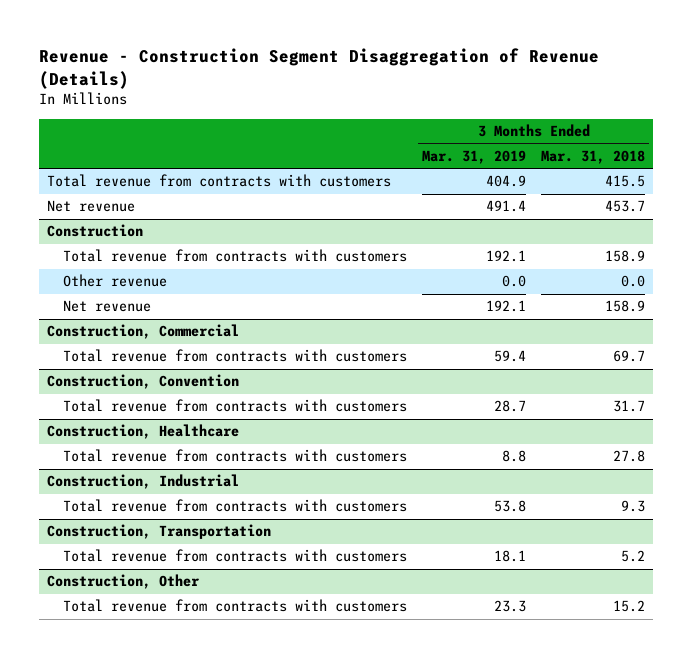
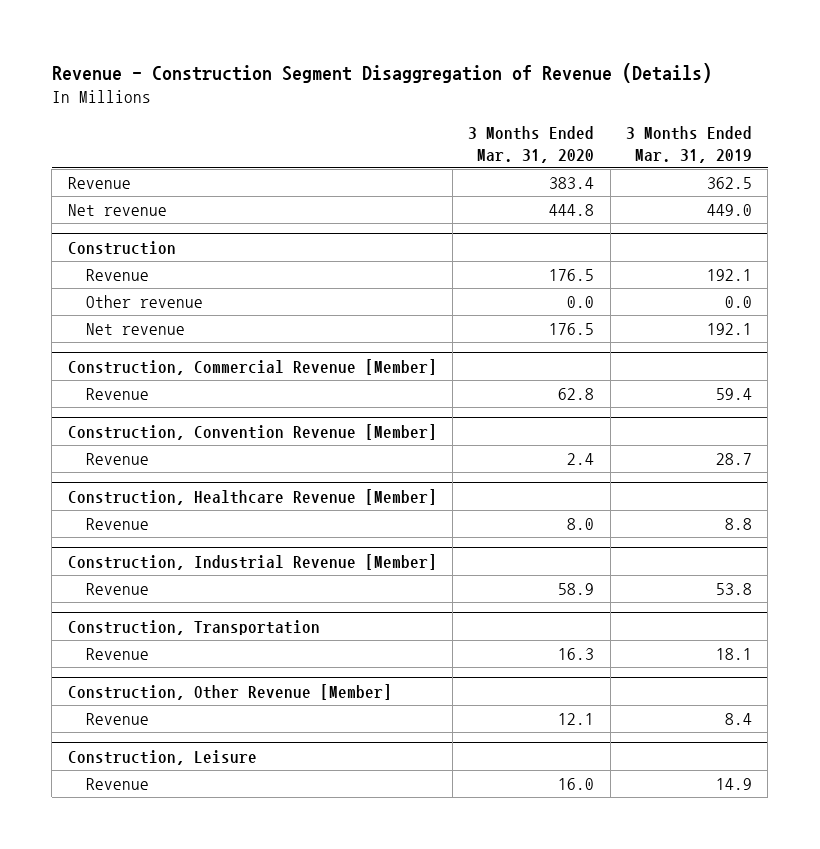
- | 3 Months Ended Mar. 31, 2019 | 3 Months Ended Mar. 31, 2018
+ | 3 Months Ended Mar. 31, 2020 | 3 Months Ended Mar. 31, 2019
- Total revenue from contracts with customers | 404.9 | 415.5
- Net revenue | 491.4 | 453.7
+ Revenue | 383.4 | 362.5
+ Net revenue | 444.8 | 449.0
@ Construction
- Total revenue from contracts with customers | 192.1 | 158.9
+ Revenue | 176.5 | 192.1
- Construction, Commercial
- Total revenue from contracts with customers | 59.4 | 69.7
- Construction, Convention
- Total revenue from contracts with customers | 28.7 | 31.7
- Construction, Healthcare
- Total revenue from contracts with customers | 8.8 | 27.8
- Construction, Industrial
- Total revenue from contracts with customers | 53.8 | 9.3
+ Construction, Commercial Revenue [Member]
+ Revenue | 62.8 | 59.4
+ Construction, Convention Revenue [Member]
+ Revenue | 2.4 | 28.7
+ Construction, Healthcare Revenue [Member]
+ Revenue | 8.0 | 8.8
+ Construction, Industrial Revenue [Member]
+ Revenue | 58.9 | 53.8
@ Construction, Transportation
- Total revenue from contracts with customers | 18.1 | 5.2
- Construction, Other
- Total revenue from contracts with customers | 23.3 | 15.2
@ Construction, Transportation
+ Revenue | 16.3 | 18.1
+ Construction, Other Revenue [Member]
+ Revenue | 12.1 | 8.4
+ Construction, Leisure
+ Revenue | 16.0 | 14.9

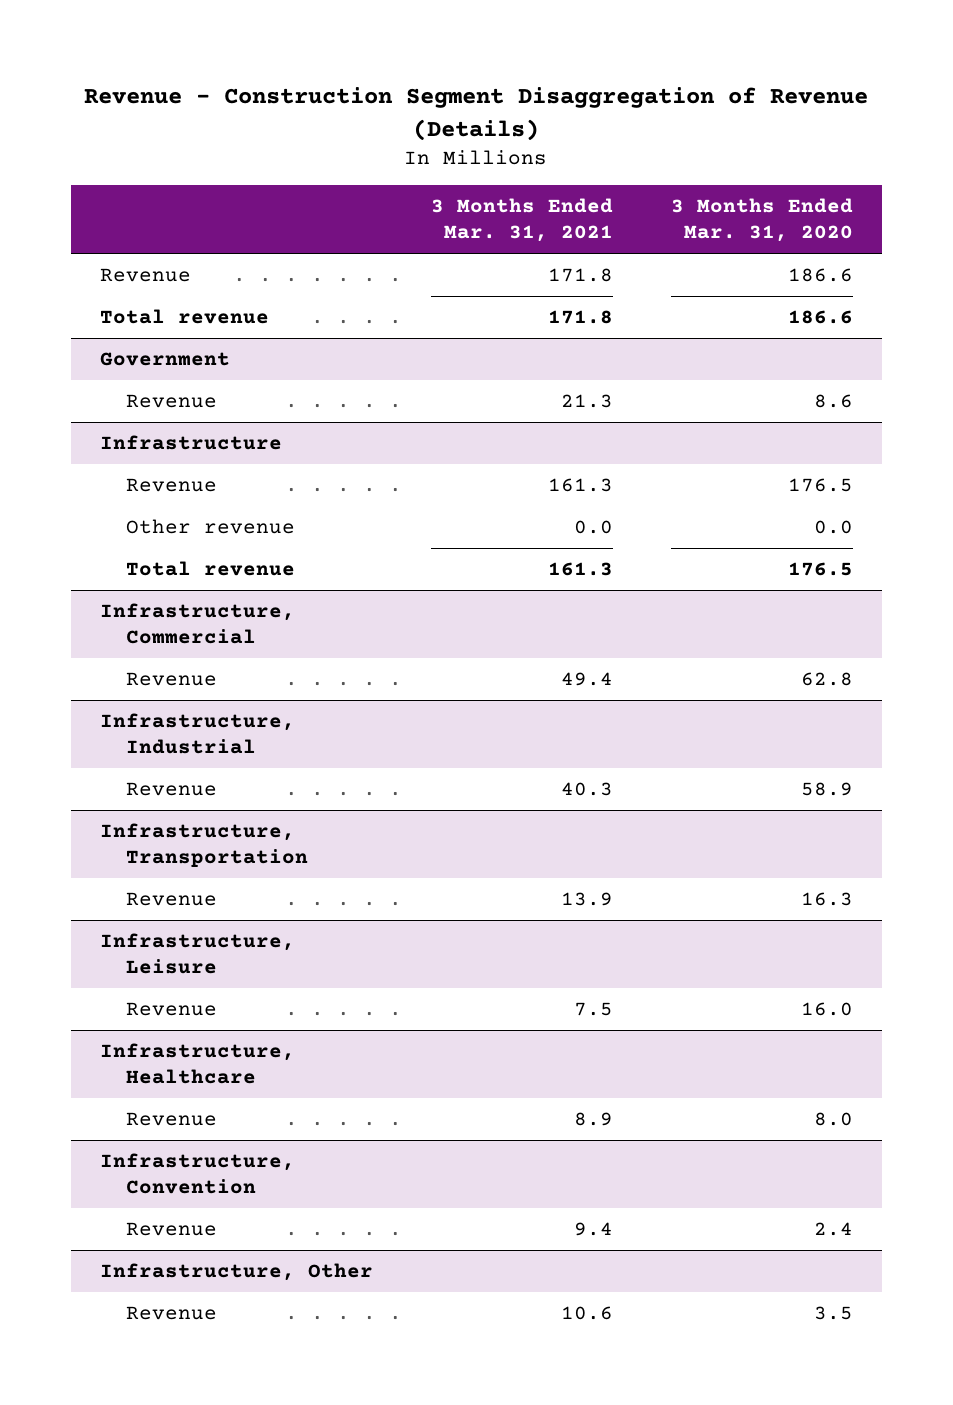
- | 3 Months Ended Mar. 31, 2020 | 3 Months Ended Mar. 31, 2019
+ | 3 Months Ended Mar. 31, 2021 | 3 Months Ended Mar. 31, 2020
- Revenue | 383.4 | 362.5
- Net revenue | 444.8 | 449.0
- Construction
+ Revenue | 171.8 | 186.6
+ Total revenue | 171.8 | 186.6
+ Government
+ Revenue | 21.3 | 8.6
+ Infrastructure
- Net revenue | 176.5 | 192.1
- Construction, Commercial Revenue [Member]
+ Total revenue | 161.3 | 176.5
+ Infrastructure, Commercial
- Construction, Convention Revenue [Member]
- Revenue | 2.4 | 28.7
- Construction, Healthcare Revenue [Member]
- Revenue | 8.0 | 8.8
- Construction, Industrial Revenue [Member]
+ Infrastructure, Industrial
- Construction, Transportation
+ Infrastructure, Transportation
- Construction, Other Revenue [Member]
- Revenue | 12.1 | 8.4
- Construction, Leisure
+ Infrastructure, Leisure
+ Infrastructure, Healthcare
+ Revenue | 8.9 | 8.0
+ Infrastructure, Convention
+ Revenue | 9.4 | 2.4
+ Infrastructure, Other
+ Revenue | 10.6 | 3.5

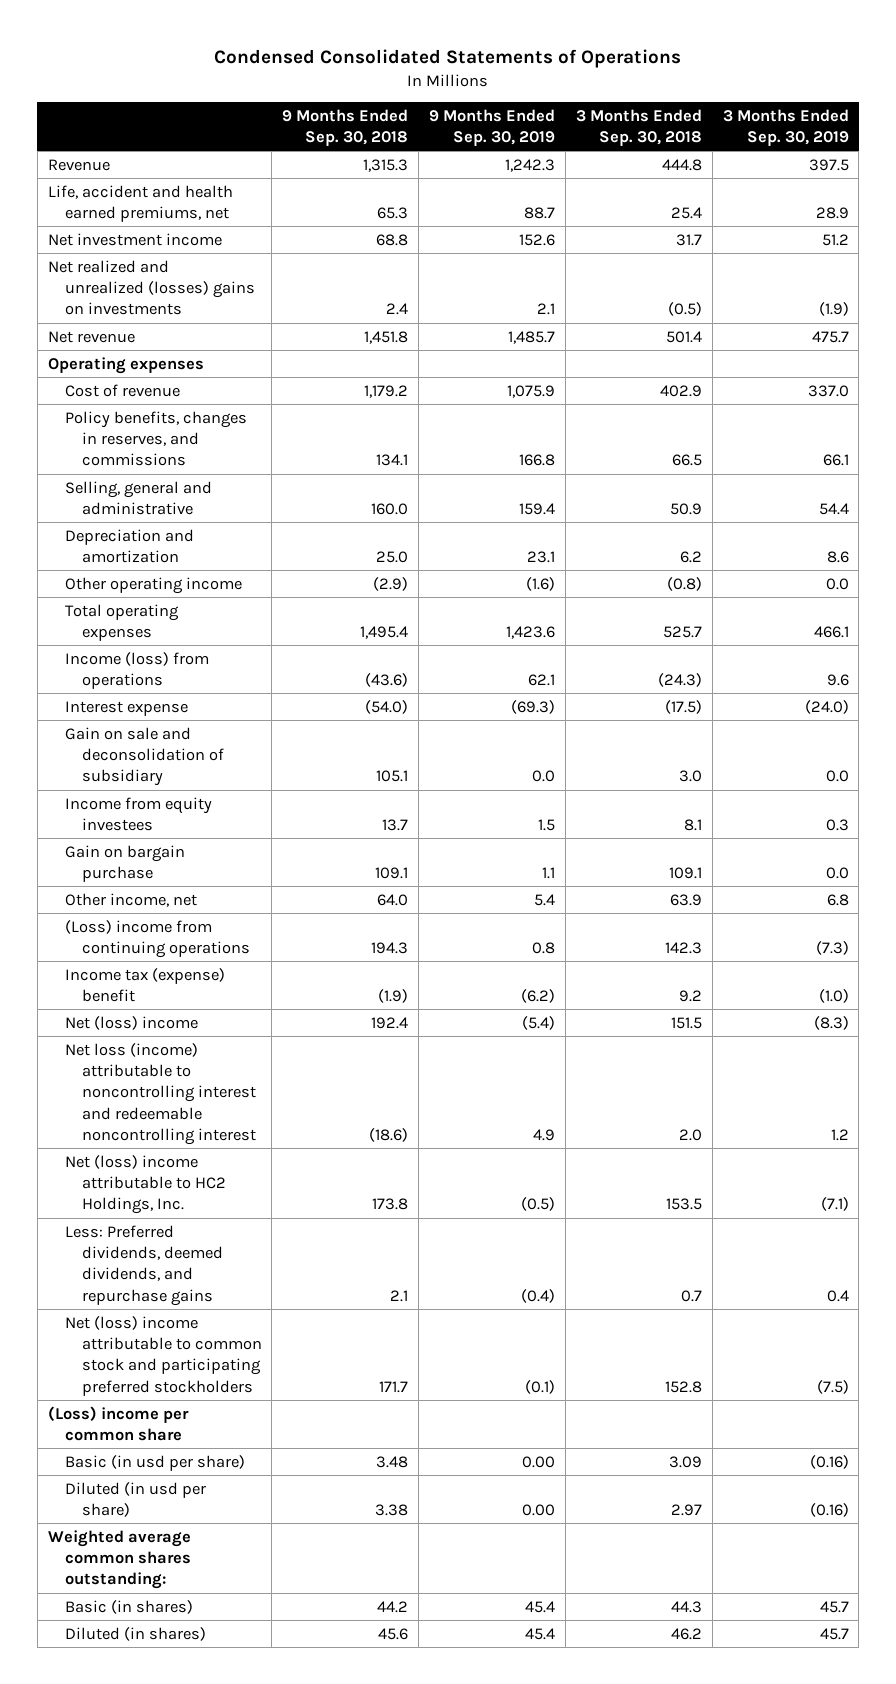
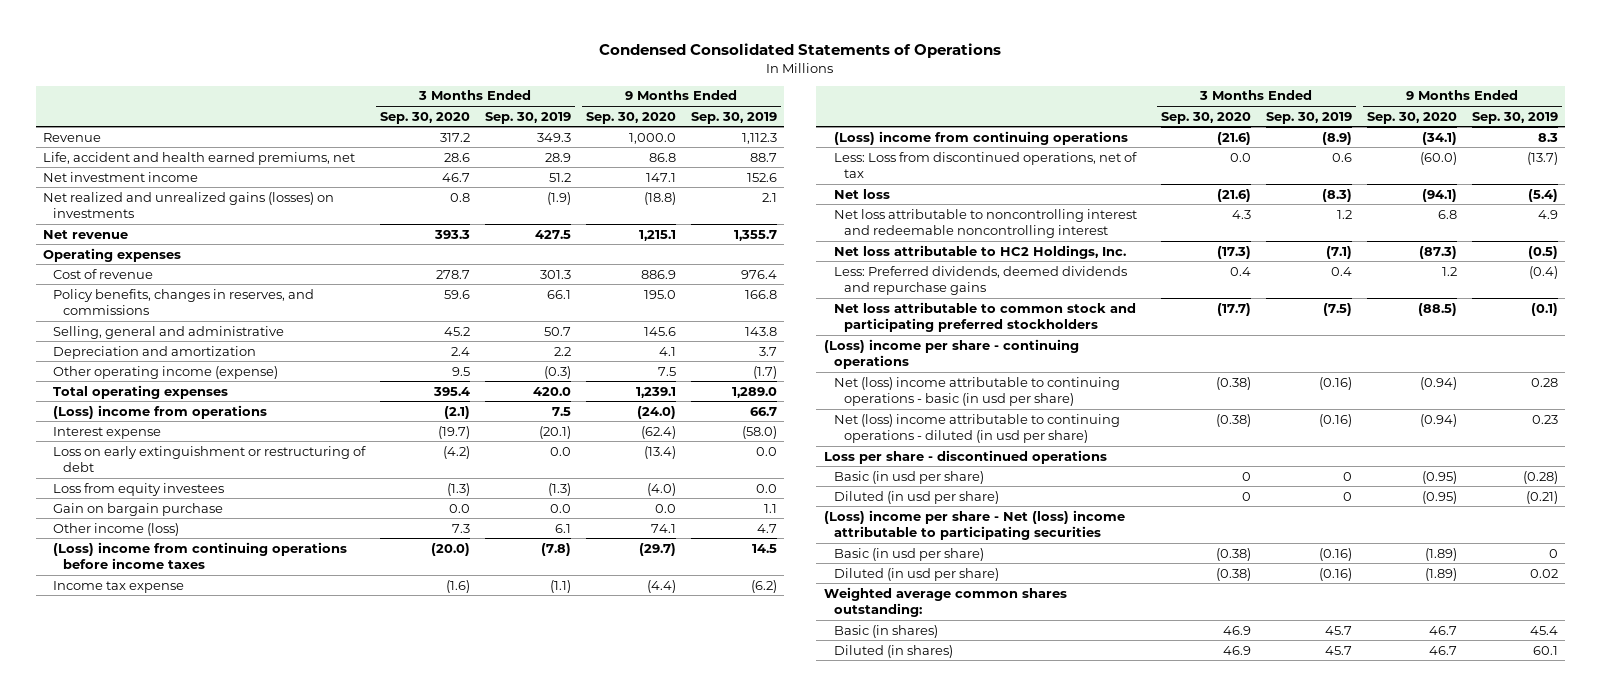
- | 9 Months Ended Sep. 30, 2018 | 9 Months Ended Sep. 30, 2019 | 3 Months Ended Sep. 30, 2018 | 3 Months Ended Sep. 30, 2019
+ | 3 Months Ended Sep. 30, 2020 | 3 Months Ended Sep. 30, 2019 | 9 Months Ended Sep. 30, 2020 | 9 Months Ended Sep. 30, 2019
- Revenue | 1,315.3 | 1,242.3 | 444.8 | 397.5
+ Revenue | 317.2 | 349.3 | 1,000.0 | 1,112.3
- Net realized and unrealized (losses) gains on investments | 2.4 | 2.1 | (0.5) | (1.9)
- Net revenue | 1,451.8 | 1,485.7 | 501.4 | 475.7
+ Net realized and unrealized gains (losses) on investments | 0.8 | (1.9) | (18.8) | 2.1
+ Net revenue | 393.3 | 427.5 | 1,215.1 | 1,355.7
- Cost of revenue | 1,179.2 | 1,075.9 | 402.9 | 337.0
+ Cost of revenue | 278.7 | 301.3 | 886.9 | 976.4
- Selling, general and administrative | 160.0 | 159.4 | 50.9 | 54.4
- Depreciation and amortization | 25.0 | 23.1 | 6.2 | 8.6
- Other operating income | (2.9) | (1.6) | (0.8) | 0.0
- Total operating expenses | 1,495.4 | 1,423.6 | 525.7 | 466.1
- Income (loss) from operations | (43.6) | 62.1 | (24.3) | 9.6
- Interest expense | (54.0) | (69.3) | (17.5) | (24.0)
- Gain on sale and deconsolidation of subsidiary | 105.1 | 0.0 | 3.0 | 0.0
- Income from equity investees | 13.7 | 1.5 | 8.1 | 0.3
+ Selling, general and administrative | 45.2 | 50.7 | 145.6 | 143.8
+ Depreciation and amortization | 2.4 | 2.2 | 4.1 | 3.7
+ Other operating income (expense) | 9.5 | (0.3) | 7.5 | (1.7)
+ Total operating expenses | 395.4 | 420.0 | 1,239.1 | 1,289.0
+ (Loss) income from operations | (2.1) | 7.5 | (24.0) | 66.7
+ Interest expense | (19.7) | (20.1) | (62.4) | (58.0)
+ Loss on early extinguishment or restructuring of debt | (4.2) | 0.0 | (13.4) | 0.0
+ Loss from equity investees | (1.3) | (1.3) | (4.0) | 0.0
- Other income, net | 64.0 | 5.4 | 63.9 | 6.8
- (Loss) income from continuing operations | 194.3 | 0.8 | 142.3 | (7.3)
- Income tax (expense) benefit | (1.9) | (6.2) | 9.2 | (1.0)
- Net (loss) income | 192.4 | (5.4) | 151.5 | (8.3)
- Net loss (income) attributable to noncontrolling interest and redeemable noncontrolling interest | (18.6) | 4.9 | 2.0 | 1.2
- Net (loss) income attributable to HC2 Holdings, Inc. | 173.8 | (0.5) | 153.5 | (7.1)
- Less: Preferred dividends, deemed dividends, and repurchase gains | 2.1 | (0.4) | 0.7 | 0.4
- Net (loss) income attributable to common stock and participating preferred stockholders | 171.7 | (0.1) | 152.8 | (7.5)
- (Loss) income per common share
- Basic (in usd per share) | 3.48 | 0.00 | 3.09 | (0.16)
- Diluted (in usd per share) | 3.38 | 0.00 | 2.97 | (0.16)
+ Other income (loss) | 7.3 | 6.1 | 74.1 | 4.7
+ (Loss) income from continuing operations before income taxes | (20.0) | (7.8) | (29.7) | 14.5
+ Income tax expense | (1.6) | (1.1) | (4.4) | (6.2)
+ (Loss) income from continuing operations | (21.6) | (8.9) | (34.1) | 8.3
+ Less: Loss from discontinued operations, net of tax | 0.0 | 0.6 | (60.0) | (13.7)
+ Net loss | (21.6) | (8.3) | (94.1) | (5.4)
+ Net loss attributable to noncontrolling interest and redeemable noncontrolling interest | 4.3 | 1.2 | 6.8 | 4.9
+ Net loss attributable to HC2 Holdings, Inc. | (17.3) | (7.1) | (87.3) | (0.5)
+ Less: Preferred dividends, deemed dividends and repurchase gains | 0.4 | 0.4 | 1.2 | (0.4)
+ Net loss attributable to common stock and participating preferred stockholders | (17.7) | (7.5) | (88.5) | (0.1)
+ (Loss) income per share - continuing operations
+ Net (loss) income attributable to continuing operations - basic (in usd per share) | (0.38) | (0.16) | (0.94) | 0.28
+ Net (loss) income attributable to continuing operations - diluted (in usd per share) | (0.38) | (0.16) | (0.94) | 0.23
+ Loss per share - discontinued operations
+ Basic (in usd per share) | 0 | 0 | (0.95) | (0.28)
+ Diluted (in usd per share) | 0 | 0 | (0.95) | (0.21)
+ (Loss) income per share - Net (loss) income attributable to participating securities
+ Basic (in usd per share) | (0.38) | (0.16) | (1.89) | 0
+ Diluted (in usd per share) | (0.38) | (0.16) | (1.89) | 0.02
- Diluted (in shares) | 45.6 | 45.4 | 46.2 | 45.7
+ Diluted (in shares) | 46.9 | 45.7 | 46.7 | 60.1

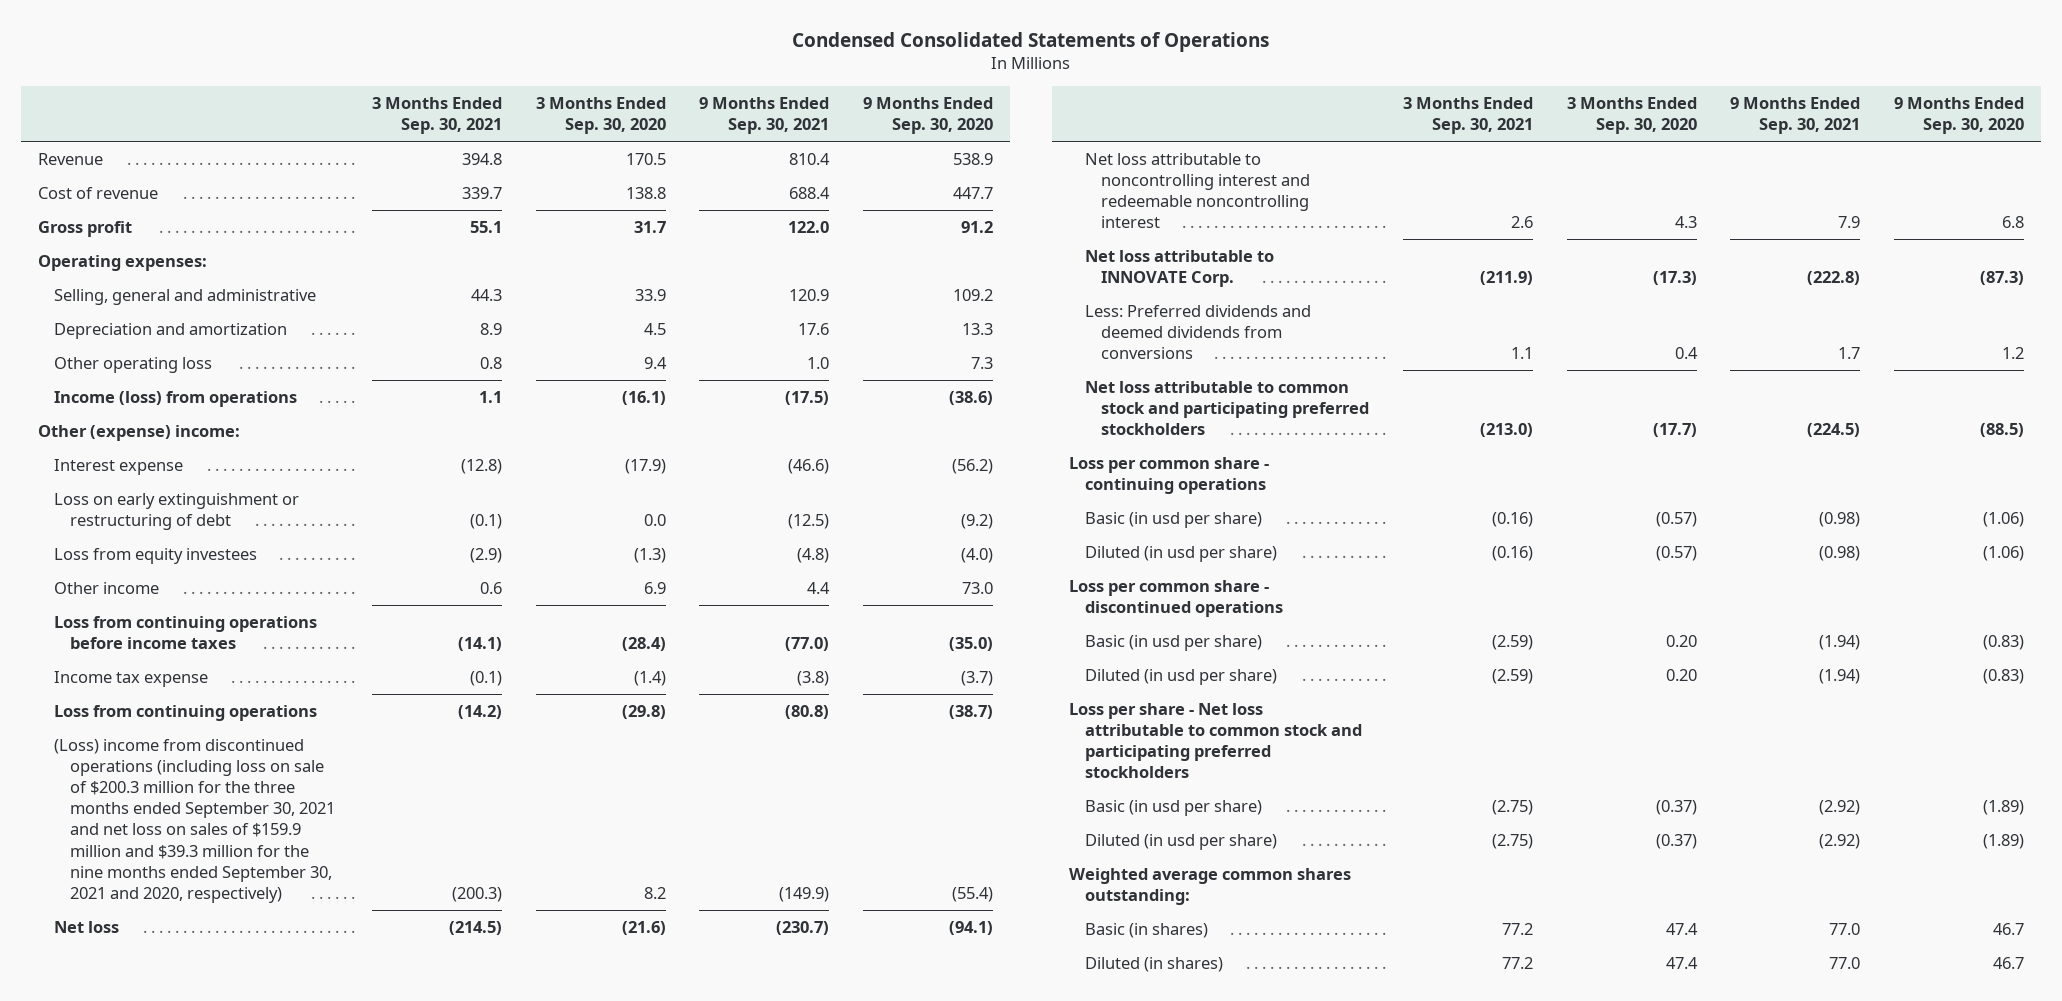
- | 3 Months Ended Sep. 30, 2020 | 3 Months Ended Sep. 30, 2019 | 9 Months Ended Sep. 30, 2020 | 9 Months Ended Sep. 30, 2019
+ | 3 Months Ended Sep. 30, 2021 | 3 Months Ended Sep. 30, 2020 | 9 Months Ended Sep. 30, 2021 | 9 Months Ended Sep. 30, 2020
- Revenue | 317.2 | 349.3 | 1,000.0 | 1,112.3
- Life, accident and health earned premiums, net | 28.6 | 28.9 | 86.8 | 88.7
- Net investment income | 46.7 | 51.2 | 147.1 | 152.6
- Net realized and unrealized gains (losses) on investments | 0.8 | (1.9) | (18.8) | 2.1
- Net revenue | 393.3 | 427.5 | 1,215.1 | 1,355.7
- Operating expenses
- Cost of revenue | 278.7 | 301.3 | 886.9 | 976.4
- Policy benefits, changes in reserves, and commissions | 59.6 | 66.1 | 195.0 | 166.8
- Selling, general and administrative | 45.2 | 50.7 | 145.6 | 143.8
- Depreciation and amortization | 2.4 | 2.2 | 4.1 | 3.7
- Other operating income (expense) | 9.5 | (0.3) | 7.5 | (1.7)
- Total operating expenses | 395.4 | 420.0 | 1,239.1 | 1,289.0
- (Loss) income from operations | (2.1) | 7.5 | (24.0) | 66.7
- Interest expense | (19.7) | (20.1) | (62.4) | (58.0)
- Loss on early extinguishment or restructuring of debt | (4.2) | 0.0 | (13.4) | 0.0
+ Revenue | 394.8 | 170.5 | 810.4 | 538.9
+ Cost of revenue | 339.7 | 138.8 | 688.4 | 447.7
+ Gross profit | 55.1 | 31.7 | 122.0 | 91.2
+ Operating expenses:
+ Selling, general and administrative | 44.3 | 33.9 | 120.9 | 109.2
+ Depreciation and amortization | 8.9 | 4.5 | 17.6 | 13.3
+ Other operating loss | 0.8 | 9.4 | 1.0 | 7.3
+ Income (loss) from operations | 1.1 | (16.1) | (17.5) | (38.6)
+ Other (expense) income:
+ Interest expense | (12.8) | (17.9) | (46.6) | (56.2)
+ Loss on early extinguishment or restructuring of debt | (0.1) | 0.0 | (12.5) | (9.2)
- Gain on bargain purchase | 0.0 | 0.0 | 0.0 | 1.1
- Other income (loss) | 7.3 | 6.1 | 74.1 | 4.7
- (Loss) income from continuing operations before income taxes | (20.0) | (7.8) | (29.7) | 14.5
- Income tax expense | (1.6) | (1.1) | (4.4) | (6.2)
- (Loss) income from continuing operations | (21.6) | (8.9) | (34.1) | 8.3
- Less: Loss from discontinued operations, net of tax | 0.0 | 0.6 | (60.0) | (13.7)
+ Other income | 0.6 | 6.9 | 4.4 | 73.0
+ Loss from continuing operations before income taxes | (14.1) | (28.4) | (77.0) | (35.0)
+ Income tax expense | (0.1) | (1.4) | (3.8) | (3.7)
+ Loss from continuing operations | (14.2) | (29.8) | (80.8) | (38.7)
+ (Loss) income from discontinued operations (including loss on sale of $200.3 million for the three months ended September 30, 2021 and net loss on sales of $159.9 million and $39.3 million for the nine months ended September 30, 2021 and 2020, respectively) | (200.3) | 8.2 | (149.9) | (55.4)
- Net loss attributable to HC2 Holdings, Inc. | (17.3) | (7.1) | (87.3) | (0.5)
- Less: Preferred dividends, deemed dividends and repurchase gains | 0.4 | 0.4 | 1.2 | (0.4)
+ Net loss attributable to INNOVATE Corp. | (211.9) | (17.3) | (222.8) | (87.3)
+ Less: Preferred dividends and deemed dividends from conversions | 1.1 | 0.4 | 1.7 | 1.2
- (Loss) income per share - continuing operations
- Net (loss) income attributable to continuing operations - basic (in usd per share) | (0.38) | (0.16) | (0.94) | 0.28
- Net (loss) income attributable to continuing operations - diluted (in usd per share) | (0.38) | (0.16) | (0.94) | 0.23
- Loss per share - discontinued operations
- Basic (in usd per share) | 0 | 0 | (0.95) | (0.28)
- Diluted (in usd per share) | 0 | 0 | (0.95) | (0.21)
- (Loss) income per share - Net (loss) income attributable to participating securities
- Basic (in usd per share) | (0.38) | (0.16) | (1.89) | 0
- Diluted (in usd per share) | (0.38) | (0.16) | (1.89) | 0.02
+ Loss per common share - continuing operations
+ Basic (in usd per share) | (0.16) | (0.57) | (0.98) | (1.06)
+ Diluted (in usd per share) | (0.16) | (0.57) | (0.98) | (1.06)
+ Loss per common share - discontinued operations
+ Basic (in usd per share) | (2.59) | 0.20 | (1.94) | (0.83)
+ Diluted (in usd per share) | (2.59) | 0.20 | (1.94) | (0.83)
+ Loss per share - Net loss attributable to common stock and participating preferred stockholders
+ Basic (in usd per share) | (2.75) | (0.37) | (2.92) | (1.89)
+ Diluted (in usd per share) | (2.75) | (0.37) | (2.92) | (1.89)
- Basic (in shares) | 46.9 | 45.7 | 46.7 | 45.4
- Diluted (in shares) | 46.9 | 45.7 | 46.7 | 60.1
+ Basic (in shares) | 77.2 | 47.4 | 77.0 | 46.7
+ Diluted (in shares) | 77.2 | 47.4 | 77.0 | 46.7

